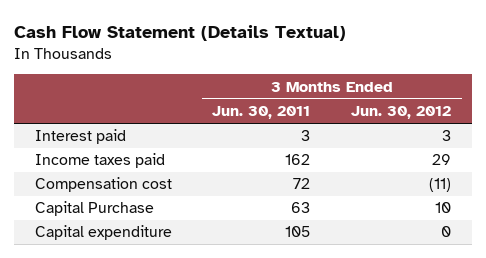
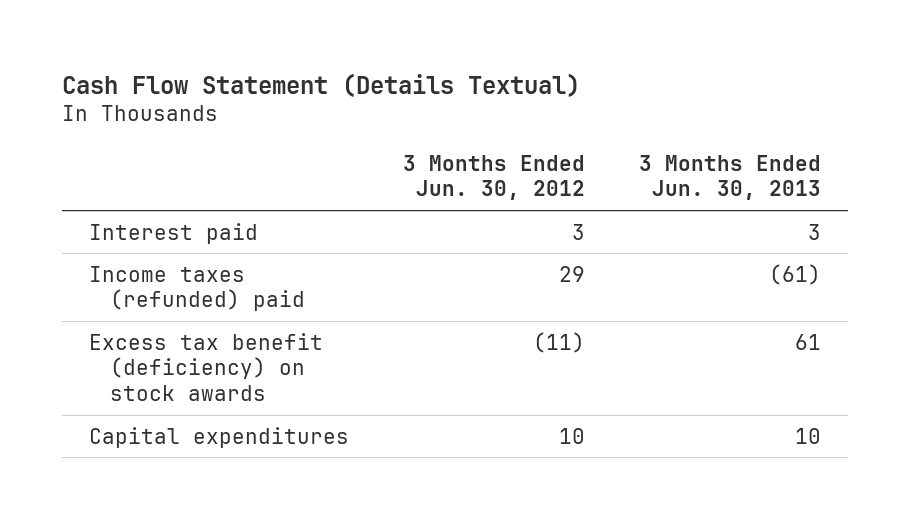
- | 3 Months Ended Jun. 30, 2011 | 3 Months Ended Jun. 30, 2012
+ | 3 Months Ended Jun. 30, 2012 | 3 Months Ended Jun. 30, 2013
- Income taxes paid | 162 | 29
- Compensation cost | 72 | (11)
- Capital Purchase | 63 | 10
- Capital expenditure | 105 | 0
+ Income taxes (refunded) paid | 29 | (61)
+ Excess tax benefit (deficiency) on stock awards | (11) | 61
+ Capital expenditures | 10 | 10

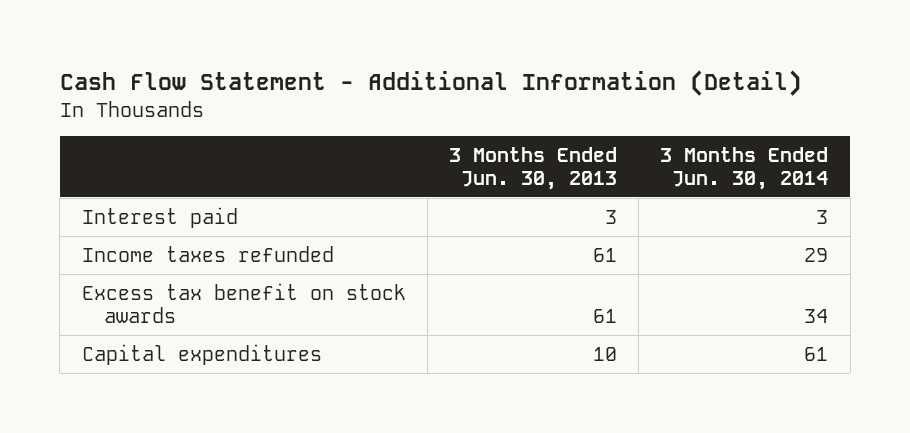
- Cash Flow Statement (Details Textual)
+ Cash Flow Statement - Additional Information (Detail)
- | 3 Months Ended Jun. 30, 2012 | 3 Months Ended Jun. 30, 2013
+ | 3 Months Ended Jun. 30, 2013 | 3 Months Ended Jun. 30, 2014
- Income taxes (refunded) paid | 29 | (61)
- Excess tax benefit (deficiency) on stock awards | (11) | 61
+ Income taxes refunded | 61 | 29
+ Excess tax benefit on stock awards | 61 | 34

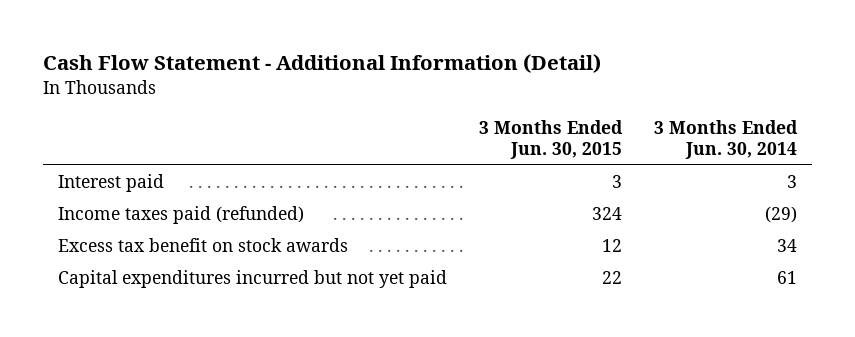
- | 3 Months Ended Jun. 30, 2013 | 3 Months Ended Jun. 30, 2014
+ | 3 Months Ended Jun. 30, 2015 | 3 Months Ended Jun. 30, 2014
- Income taxes refunded | 61 | 29
+ Income taxes paid (refunded) | 324 | (29)
- Capital expenditures | 10 | 61
+ Capital expenditures incurred but not yet paid | 22 | 61

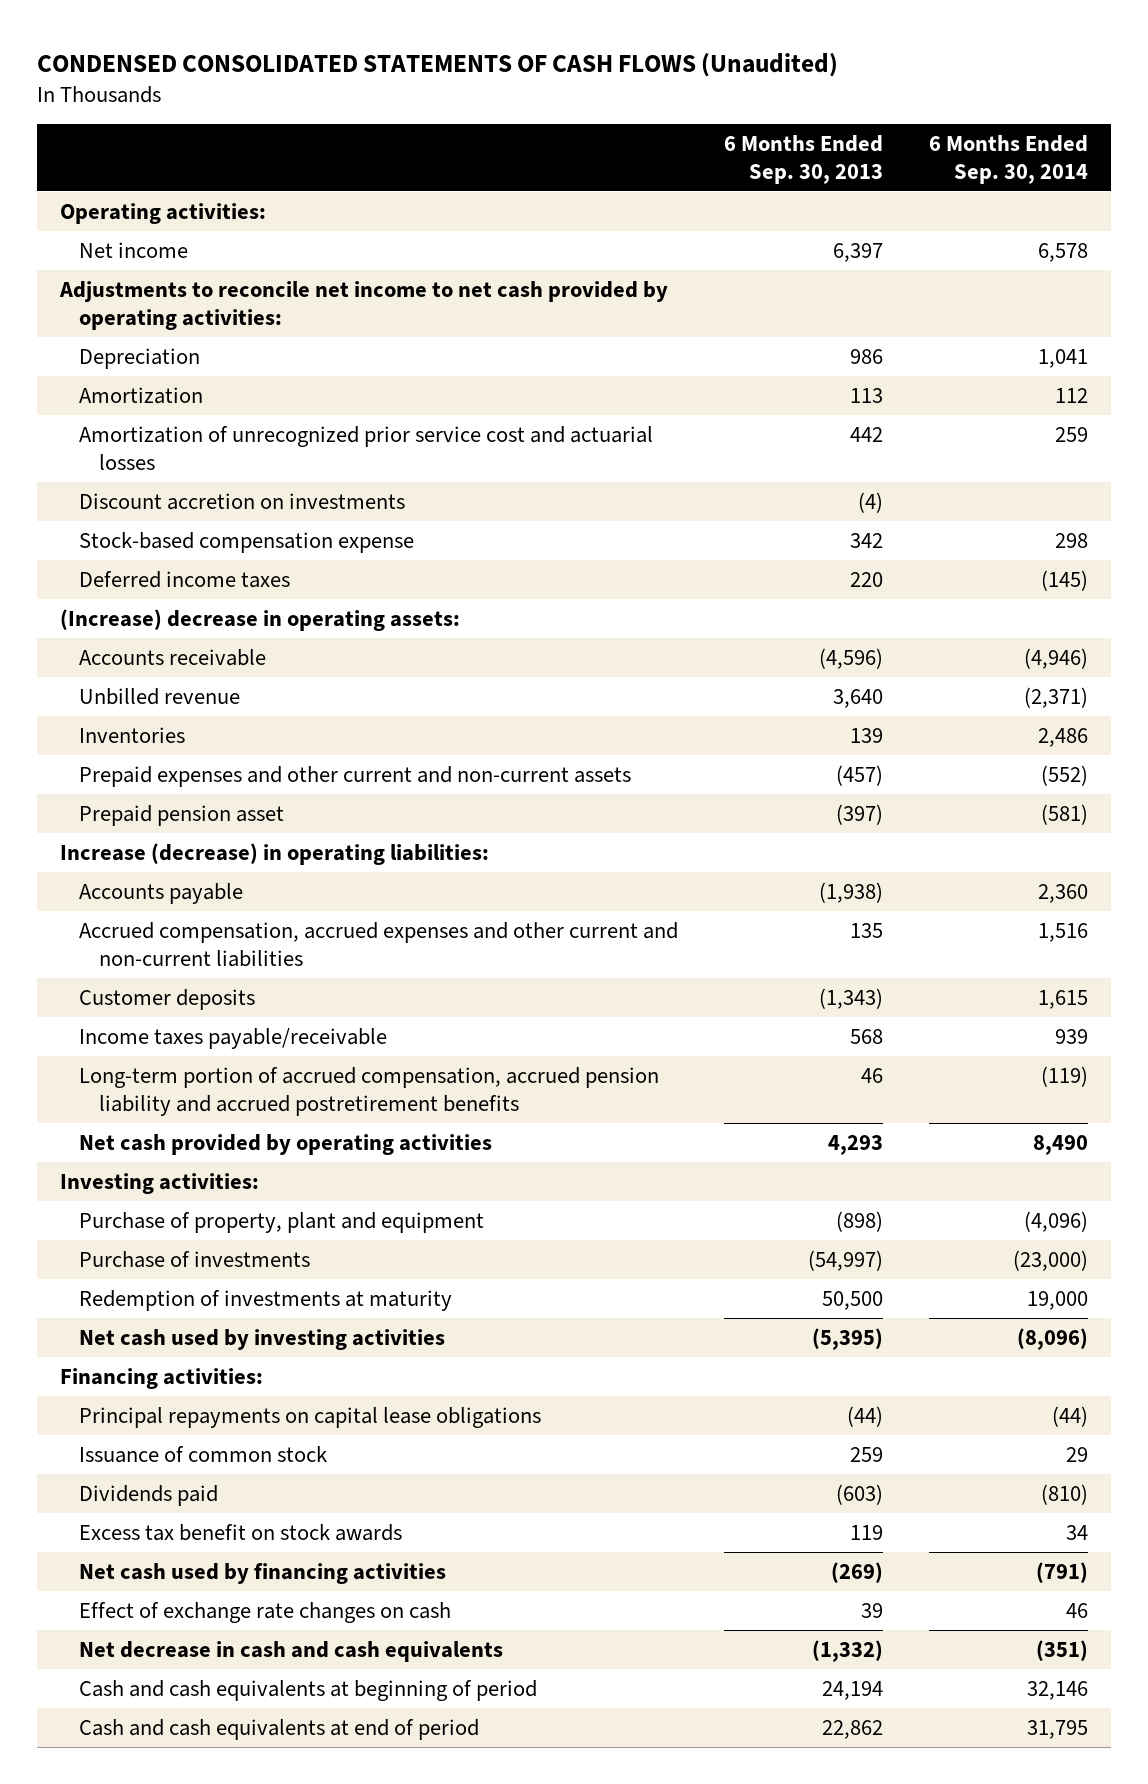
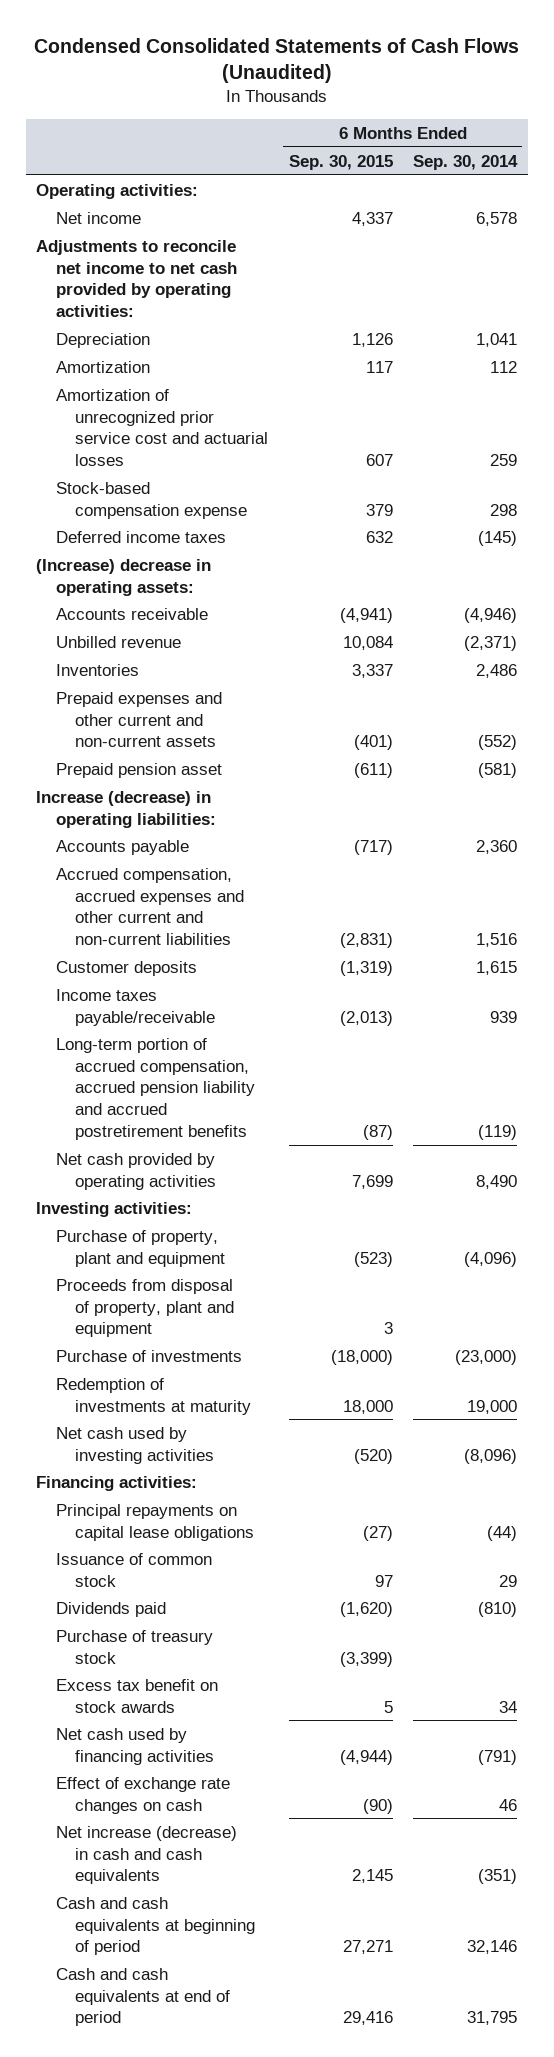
- CONDENSED CONSOLIDATED STATEMENTS OF CASH FLOWS (Unaudited)
+ Condensed Consolidated Statements of Cash Flows (Unaudited)
- | 6 Months Ended Sep. 30, 2013 | 6 Months Ended Sep. 30, 2014
+ | 6 Months Ended Sep. 30, 2015 | 6 Months Ended Sep. 30, 2014
- Discount accretion on investments | (4) |
+ Proceeds from disposal of property, plant and equipment | 3 |
+ Purchase of treasury stock | (3,399) |
- Net decrease in cash and cash equivalents | (1,332) | (351)
+ Net increase (decrease) in cash and cash equivalents | 2,145 | (351)

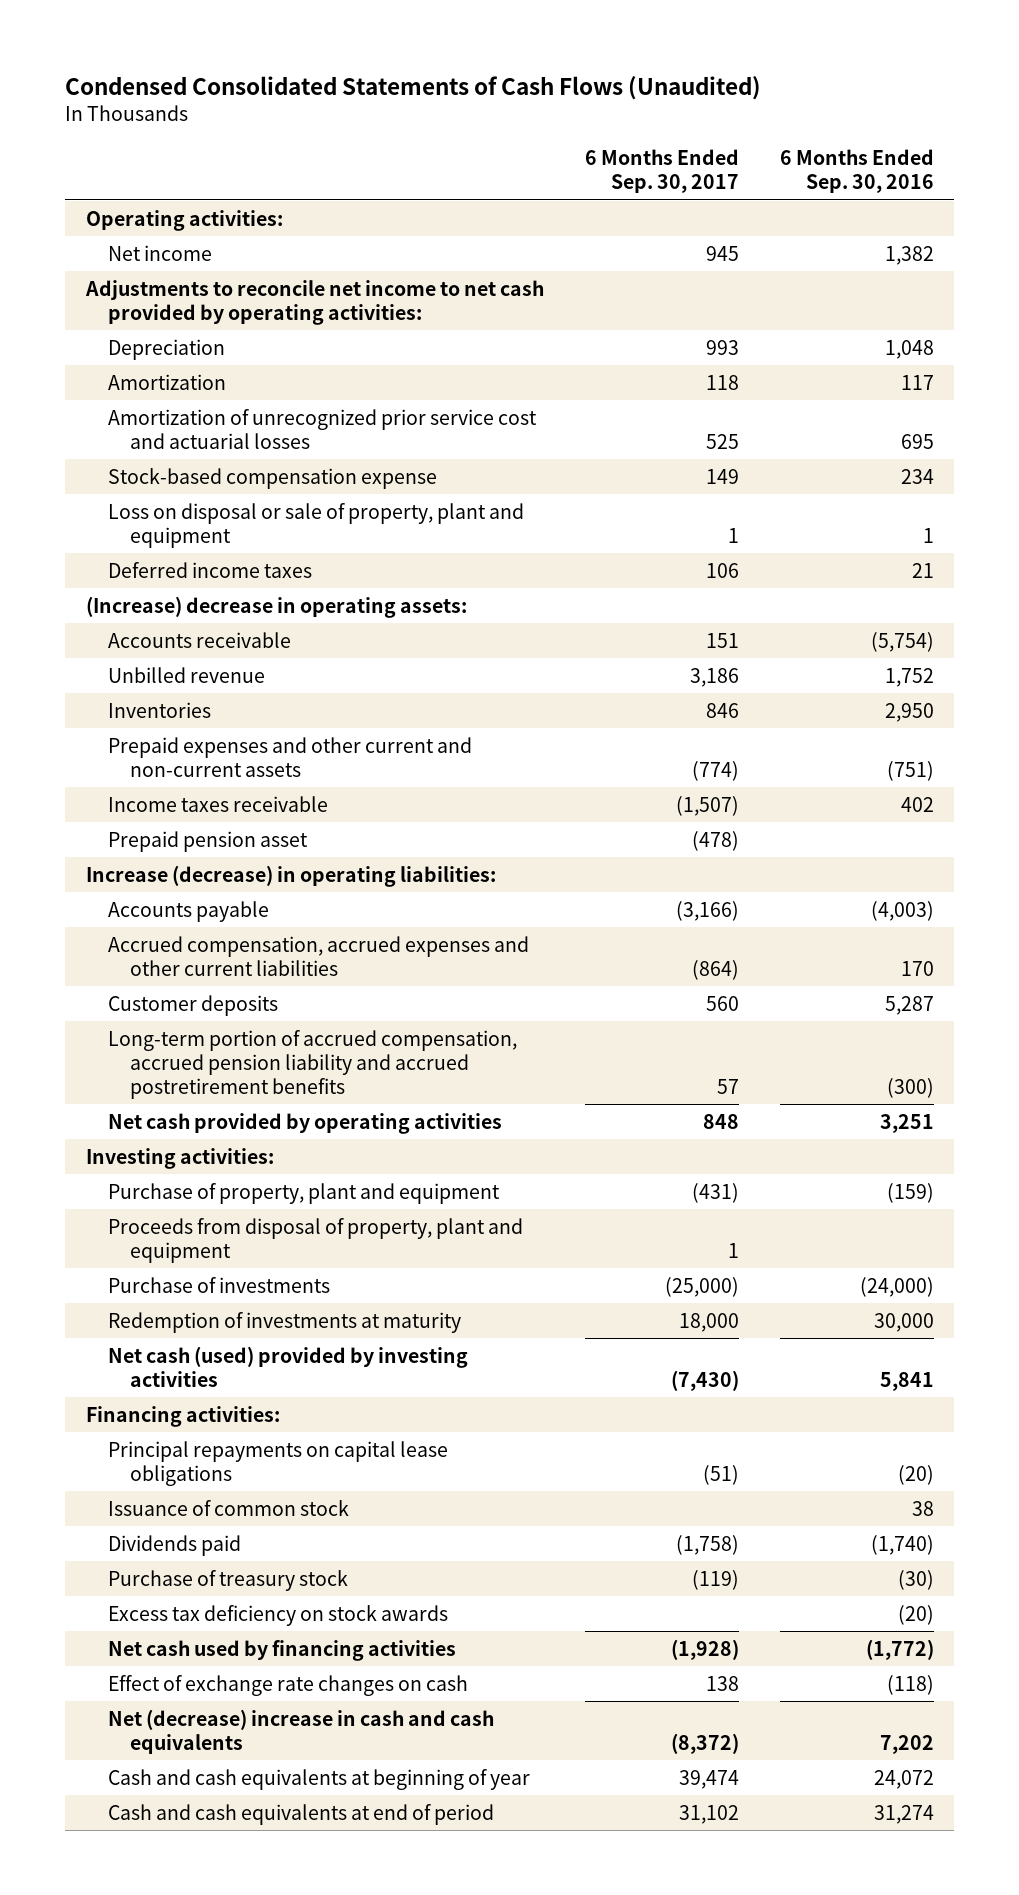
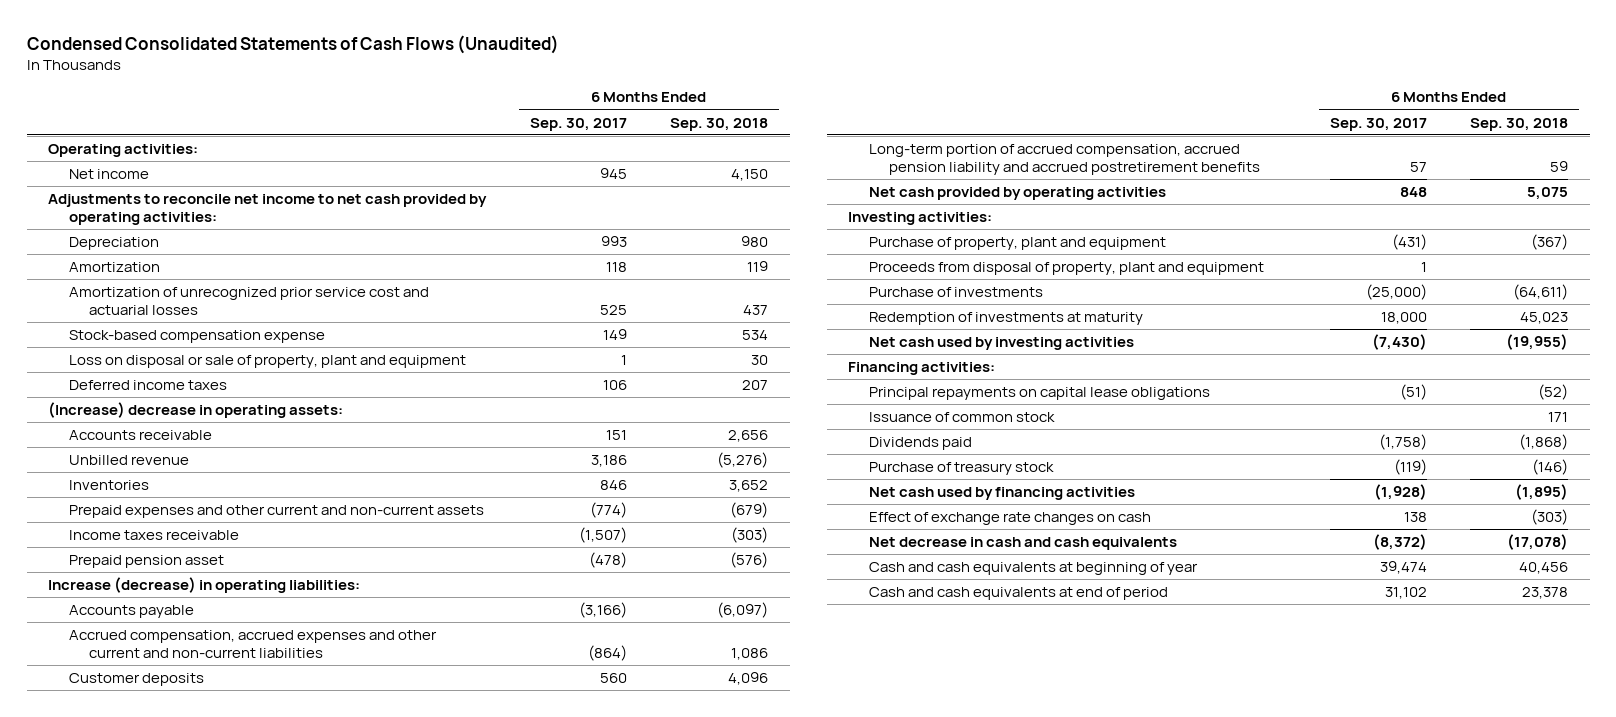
- | 6 Months Ended Sep. 30, 2017 | 6 Months Ended Sep. 30, 2016
+ | 6 Months Ended Sep. 30, 2017 | 6 Months Ended Sep. 30, 2018
- Accrued compensation, accrued expenses and other current liabilities | (864) | 170
+ Accrued compensation, accrued expenses and other current and non-current liabilities | (864) | 1,086
- Net cash (used) provided by investing activities | (7,430) | 5,841
+ Net cash used by investing activities | (7,430) | (19,955)
- Excess tax deficiency on stock awards | | (20)
- Net (decrease) increase in cash and cash equivalents | (8,372) | 7,202
+ Net decrease in cash and cash equivalents | (8,372) | (17,078)

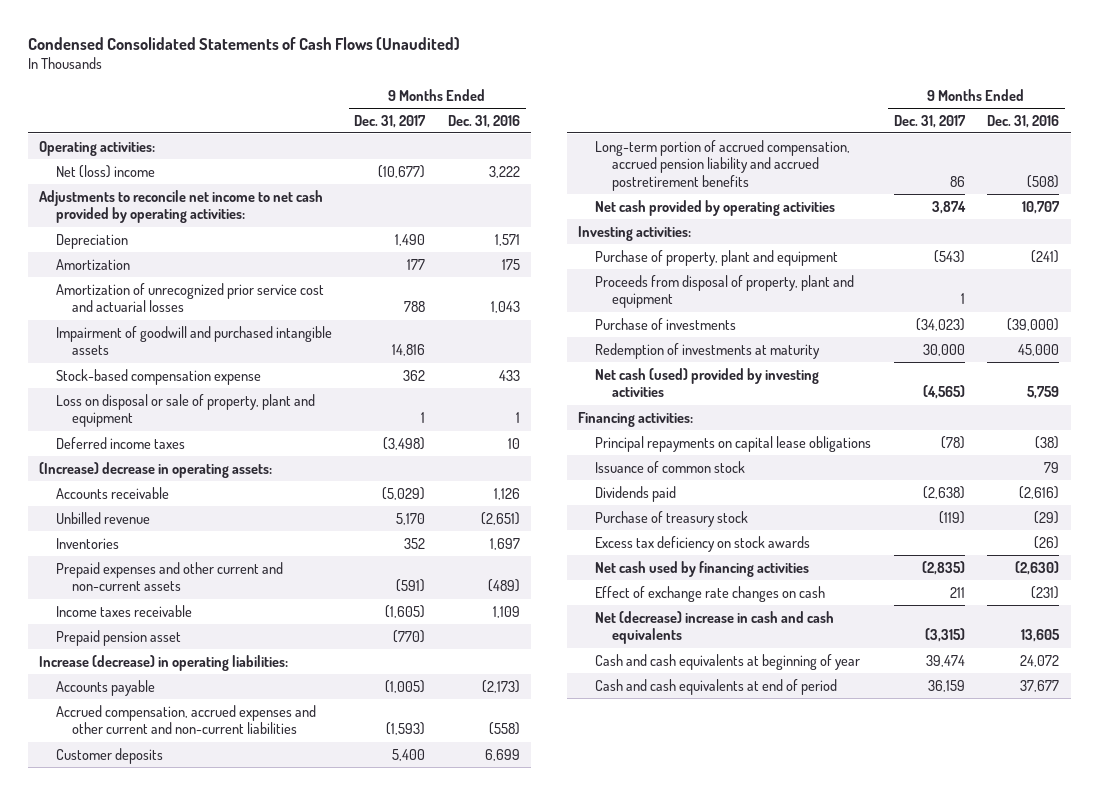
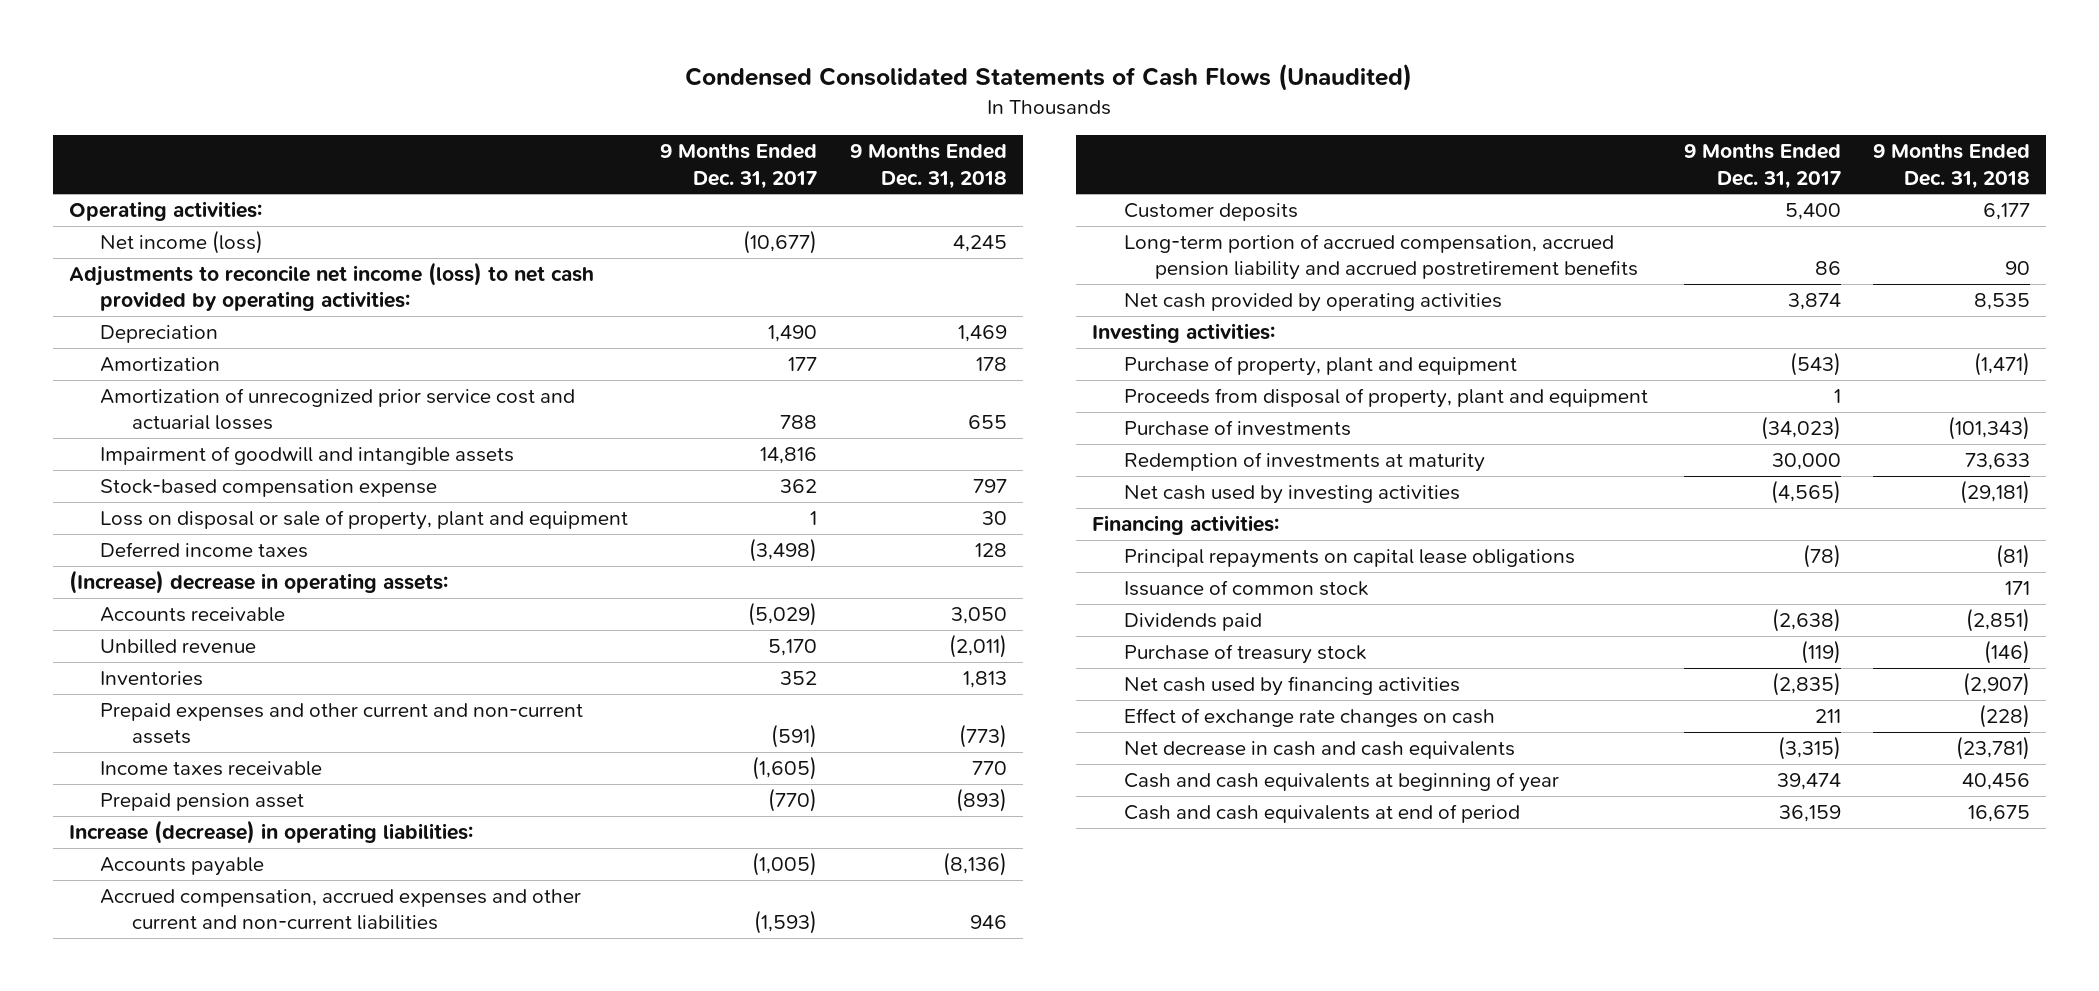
- | 9 Months Ended Dec. 31, 2017 | 9 Months Ended Dec. 31, 2016
+ | 9 Months Ended Dec. 31, 2017 | 9 Months Ended Dec. 31, 2018
- Net (loss) income | (10,677) | 3,222
- Adjustments to reconcile net income to net cash provided by operating activities:
+ Net income (loss) | (10,677) | 4,245
+ Adjustments to reconcile net income (loss) to net cash provided by operating activities:
- Impairment of goodwill and purchased intangible assets | 14,816 |
+ Impairment of goodwill and intangible assets | 14,816 |
- Net cash (used) provided by investing activities | (4,565) | 5,759
+ Net cash used by investing activities | (4,565) | (29,181)
- Excess tax deficiency on stock awards | | (26)
- Net (decrease) increase in cash and cash equivalents | (3,315) | 13,605
+ Net decrease in cash and cash equivalents | (3,315) | (23,781)

